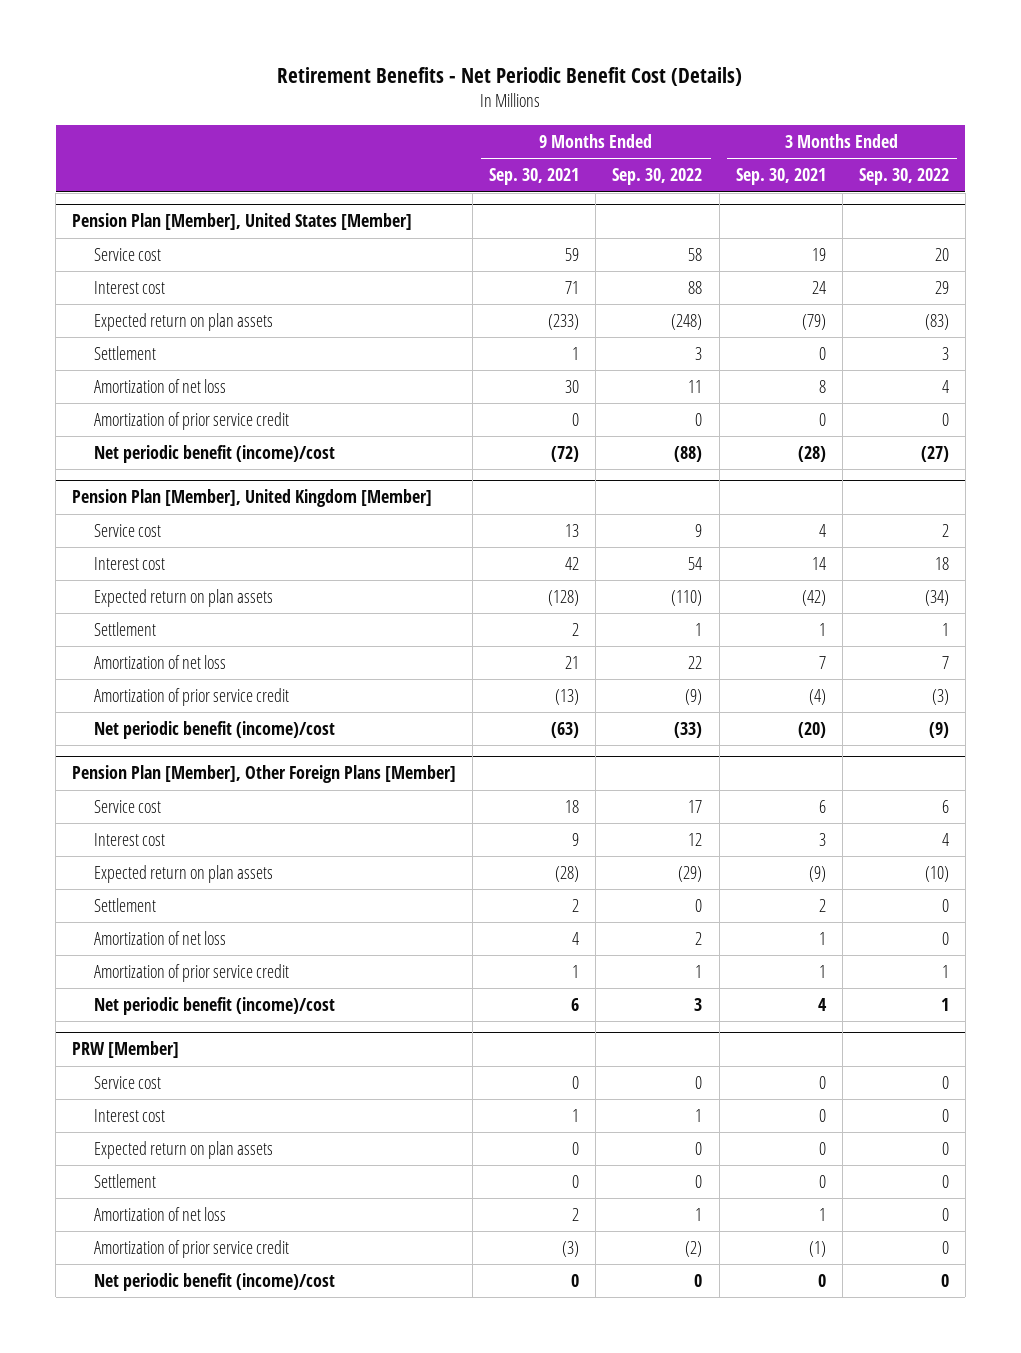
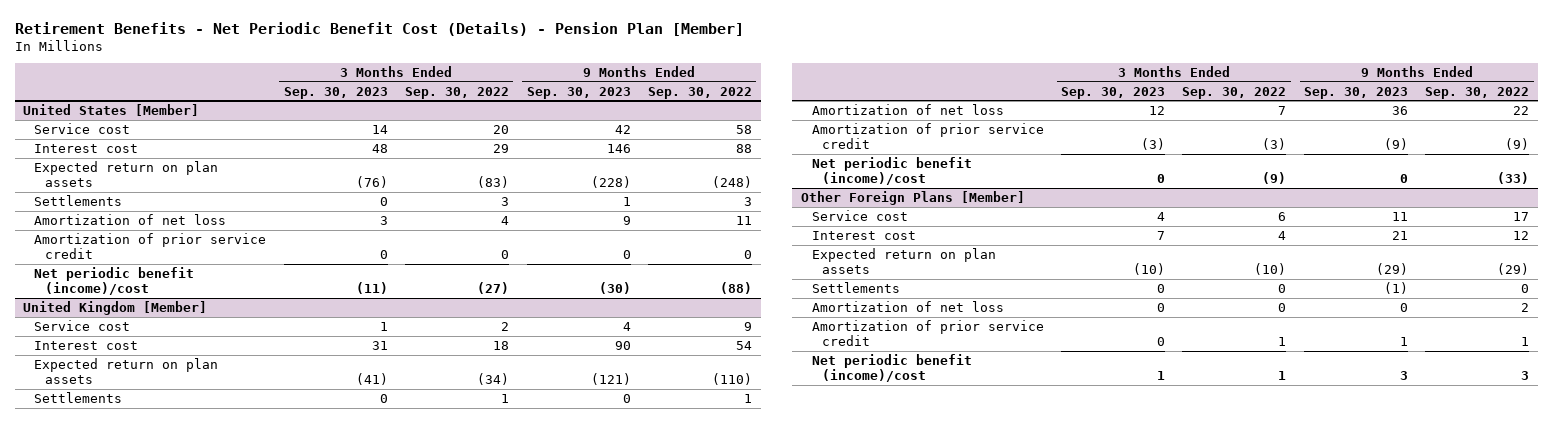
- Retirement Benefits - Net Periodic Benefit Cost (Details)
+ Retirement Benefits - Net Periodic Benefit Cost (Details) - Pension Plan [Member]
- | 9 Months Ended Sep. 30, 2021 | 9 Months Ended Sep. 30, 2022 | 3 Months Ended Sep. 30, 2021 | 3 Months Ended Sep. 30, 2022
+ | 3 Months Ended Sep. 30, 2023 | 3 Months Ended Sep. 30, 2022 | 9 Months Ended Sep. 30, 2023 | 9 Months Ended Sep. 30, 2022
- Pension Plan [Member], United States [Member]
+ United States [Member]
- Settlement | 1 | 3 | 0 | 3
+ Settlements | 0 | 3 | 1 | 3
- Pension Plan [Member], United Kingdom [Member]
+ United Kingdom [Member]
- Settlement | 2 | 1 | 1 | 1
+ Settlements | 0 | 1 | 0 | 1
- Pension Plan [Member], Other Foreign Plans [Member]
+ Other Foreign Plans [Member]
- Settlement | 2 | 0 | 2 | 0
+ Settlements | 0 | 0 | (1) | 0
- PRW [Member]
- Service cost | 0 | 0 | 0 | 0
- Interest cost | 1 | 1 | 0 | 0
- Expected return on plan assets | 0 | 0 | 0 | 0
- Settlement | 0 | 0 | 0 | 0
- Amortization of net loss | 2 | 1 | 1 | 0
- Amortization of prior service credit | (3) | (2) | (1) | 0
- Net periodic benefit (income)/cost | 0 | 0 | 0 | 0

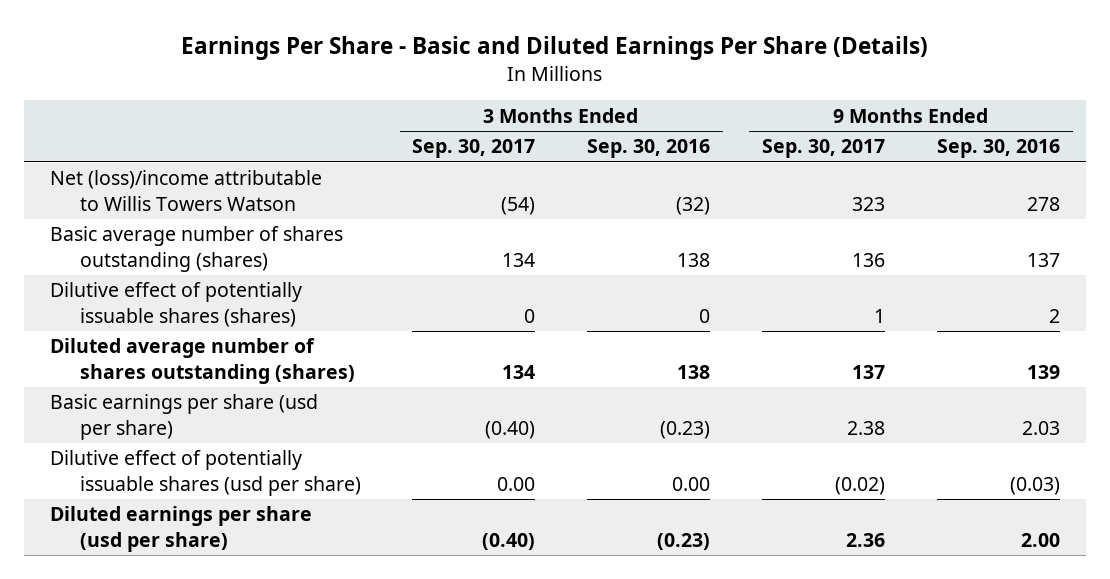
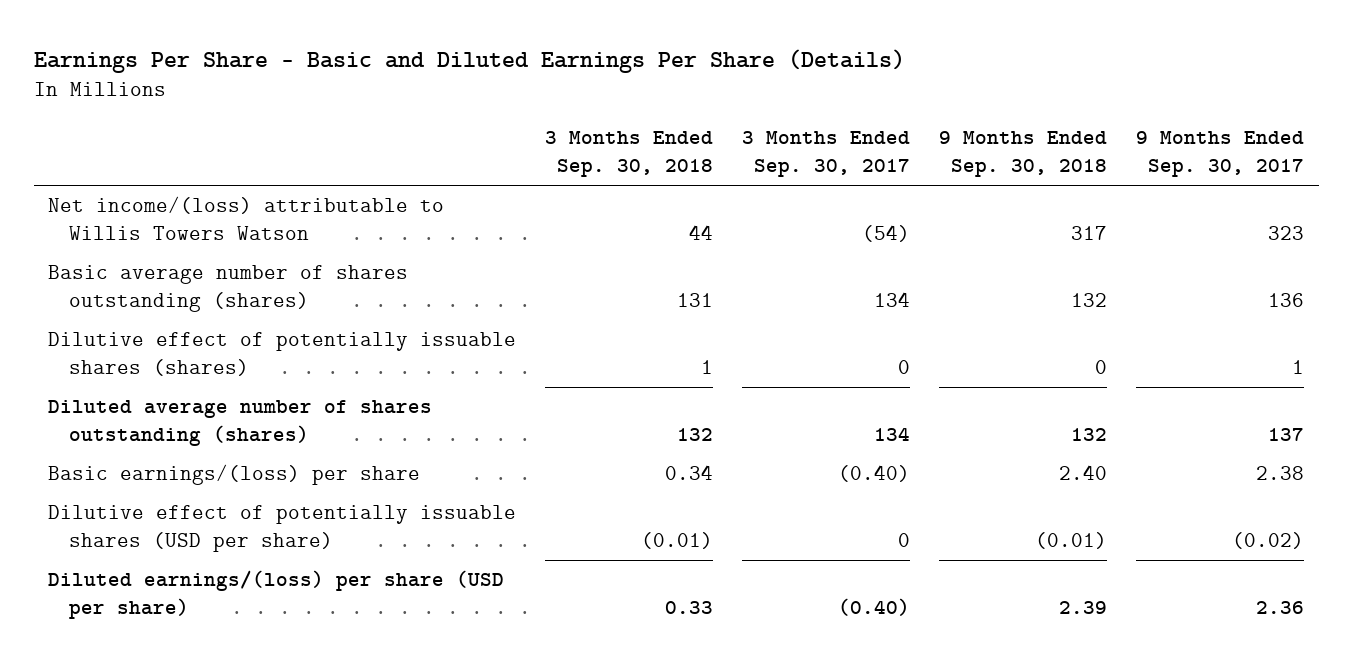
- | 3 Months Ended Sep. 30, 2017 | 3 Months Ended Sep. 30, 2016 | 9 Months Ended Sep. 30, 2017 | 9 Months Ended Sep. 30, 2016
+ | 3 Months Ended Sep. 30, 2018 | 3 Months Ended Sep. 30, 2017 | 9 Months Ended Sep. 30, 2018 | 9 Months Ended Sep. 30, 2017
- Net (loss)/income attributable to Willis Towers Watson | (54) | (32) | 323 | 278
+ Net income/(loss) attributable to Willis Towers Watson | 44 | (54) | 317 | 323
- Basic earnings per share (usd per share) | (0.40) | (0.23) | 2.38 | 2.03
- Dilutive effect of potentially issuable shares (usd per share) | 0.00 | 0.00 | (0.02) | (0.03)
- Diluted earnings per share (usd per share) | (0.40) | (0.23) | 2.36 | 2.00
+ Basic earnings/(loss) per share | 0.34 | (0.40) | 2.40 | 2.38
+ Dilutive effect of potentially issuable shares (USD per share) | (0.01) | 0 | (0.01) | (0.02)
+ Diluted earnings/(loss) per share (USD per share) | 0.33 | (0.40) | 2.39 | 2.36

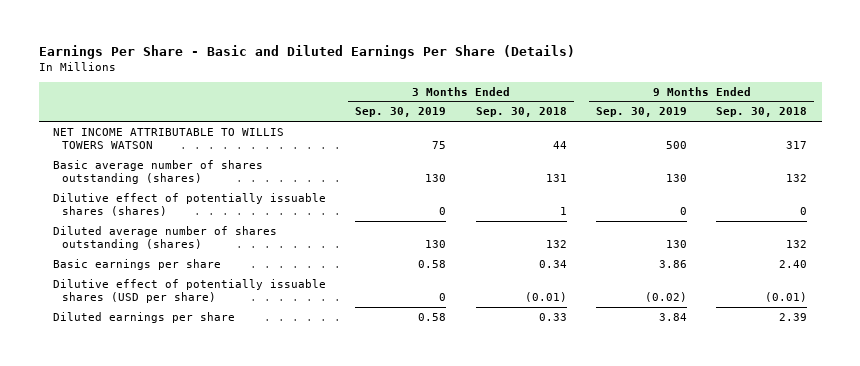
- | 3 Months Ended Sep. 30, 2018 | 3 Months Ended Sep. 30, 2017 | 9 Months Ended Sep. 30, 2018 | 9 Months Ended Sep. 30, 2017
+ | 3 Months Ended Sep. 30, 2019 | 3 Months Ended Sep. 30, 2018 | 9 Months Ended Sep. 30, 2019 | 9 Months Ended Sep. 30, 2018
- Net income/(loss) attributable to Willis Towers Watson | 44 | (54) | 317 | 323
+ NET INCOME ATTRIBUTABLE TO WILLIS TOWERS WATSON | 75 | 44 | 500 | 317
- Basic earnings/(loss) per share | 0.34 | (0.40) | 2.40 | 2.38
+ Basic earnings per share | 0.58 | 0.34 | 3.86 | 2.40
- Diluted earnings/(loss) per share (USD per share) | 0.33 | (0.40) | 2.39 | 2.36
+ Diluted earnings per share | 0.58 | 0.33 | 3.84 | 2.39

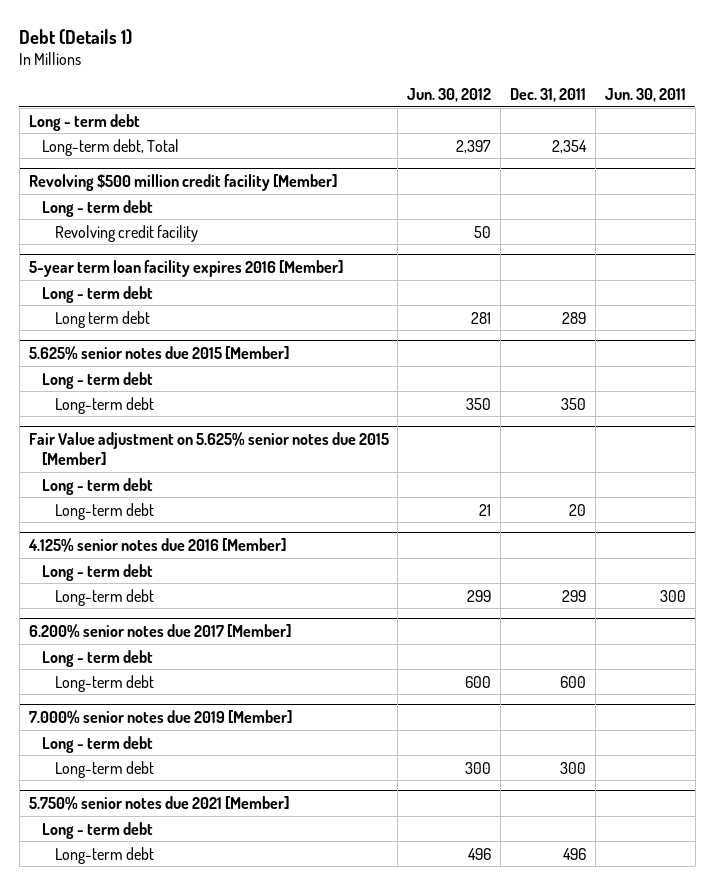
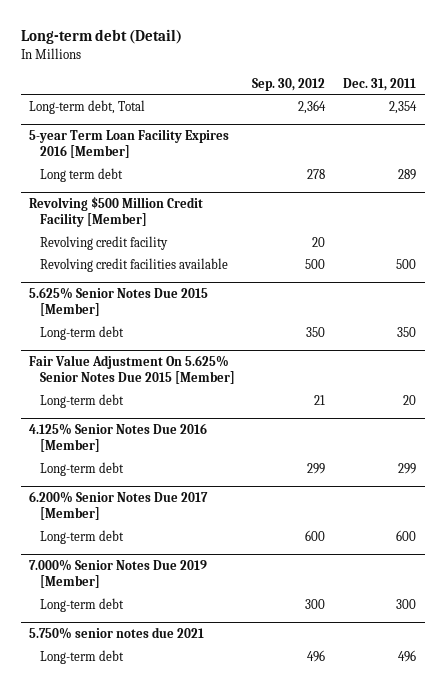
- Debt (Details 1)
+ Long-term debt (Detail)
- | Jun. 30, 2012 | Dec. 31, 2011 | Jun. 30, 2011
+ | Sep. 30, 2012 | Dec. 31, 2011
- Long - term debt
- Revolving $500 million credit facility [Member]
- Long - term debt
- Revolving credit facility | 50 | |
- 5-year term loan facility expires 2016 [Member]
- Long - term debt
+ 5-year Term Loan Facility Expires 2016 [Member]
- 5.625% senior notes due 2015 [Member]
- Long - term debt
+ Revolving $500 Million Credit Facility [Member]
+ Revolving credit facility | 20 |
+ Revolving credit facilities available | 500 | 500
+ 5.625% Senior Notes Due 2015 [Member]
- Fair Value adjustment on 5.625% senior notes due 2015 [Member]
- Long - term debt
+ Fair Value Adjustment On 5.625% Senior Notes Due 2015 [Member]
- 4.125% senior notes due 2016 [Member]
- Long - term debt
+ 4.125% Senior Notes Due 2016 [Member]
- 6.200% senior notes due 2017 [Member]
- Long - term debt
+ 6.200% Senior Notes Due 2017 [Member]
- 7.000% senior notes due 2019 [Member]
- Long - term debt
+ 7.000% Senior Notes Due 2019 [Member]
- 5.750% senior notes due 2021 [Member]
- Long - term debt
+ 5.750% senior notes due 2021

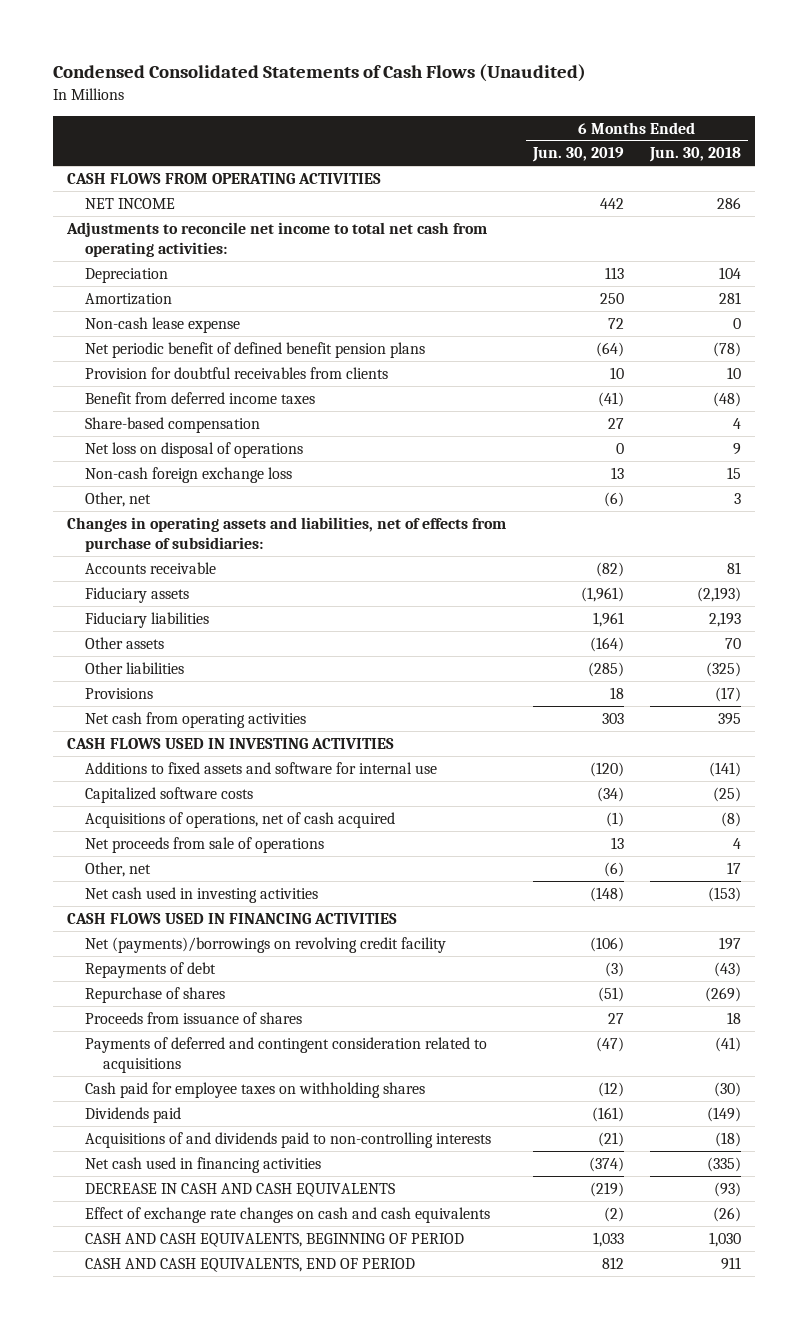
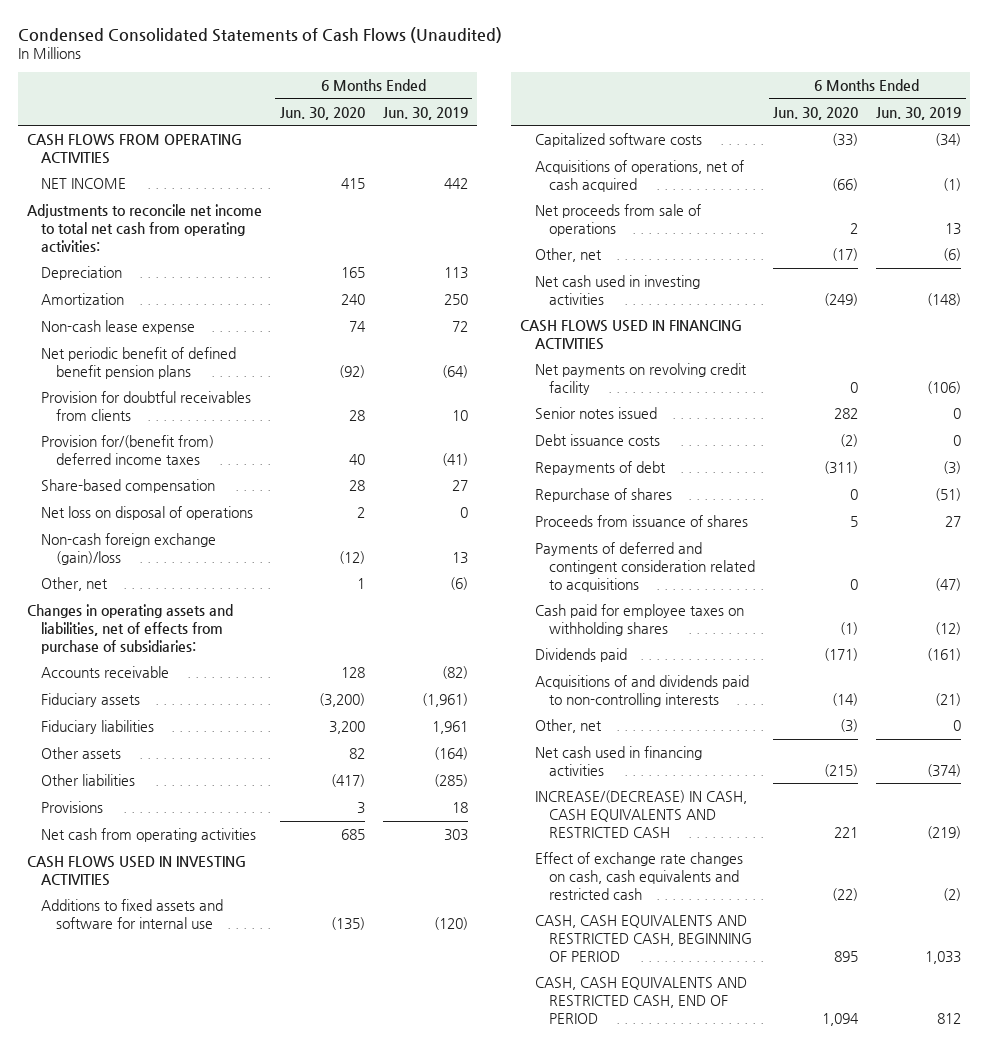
- | 6 Months Ended Jun. 30, 2019 | 6 Months Ended Jun. 30, 2018
+ | 6 Months Ended Jun. 30, 2020 | 6 Months Ended Jun. 30, 2019
- Benefit from deferred income taxes | (41) | (48)
+ Provision for/(benefit from) deferred income taxes | 40 | (41)
- Non-cash foreign exchange loss | 13 | 15
+ Non-cash foreign exchange (gain)/loss | (12) | 13
- Net (payments)/borrowings on revolving credit facility | (106) | 197
+ Net payments on revolving credit facility | 0 | (106)
+ Senior notes issued | 282 | 0
+ Debt issuance costs | (2) | 0
+ Other, net | (3) | 0
- DECREASE IN CASH AND CASH EQUIVALENTS | (219) | (93)
- Effect of exchange rate changes on cash and cash equivalents | (2) | (26)
- CASH AND CASH EQUIVALENTS, BEGINNING OF PERIOD | 1,033 | 1,030
- CASH AND CASH EQUIVALENTS, END OF PERIOD | 812 | 911
+ INCREASE/(DECREASE) IN CASH, CASH EQUIVALENTS AND RESTRICTED CASH | 221 | (219)
+ Effect of exchange rate changes on cash, cash equivalents and restricted cash | (22) | (2)
+ CASH, CASH EQUIVALENTS AND RESTRICTED CASH, BEGINNING OF PERIOD | 895 | 1,033
+ CASH, CASH EQUIVALENTS AND RESTRICTED CASH, END OF PERIOD | 1,094 | 812

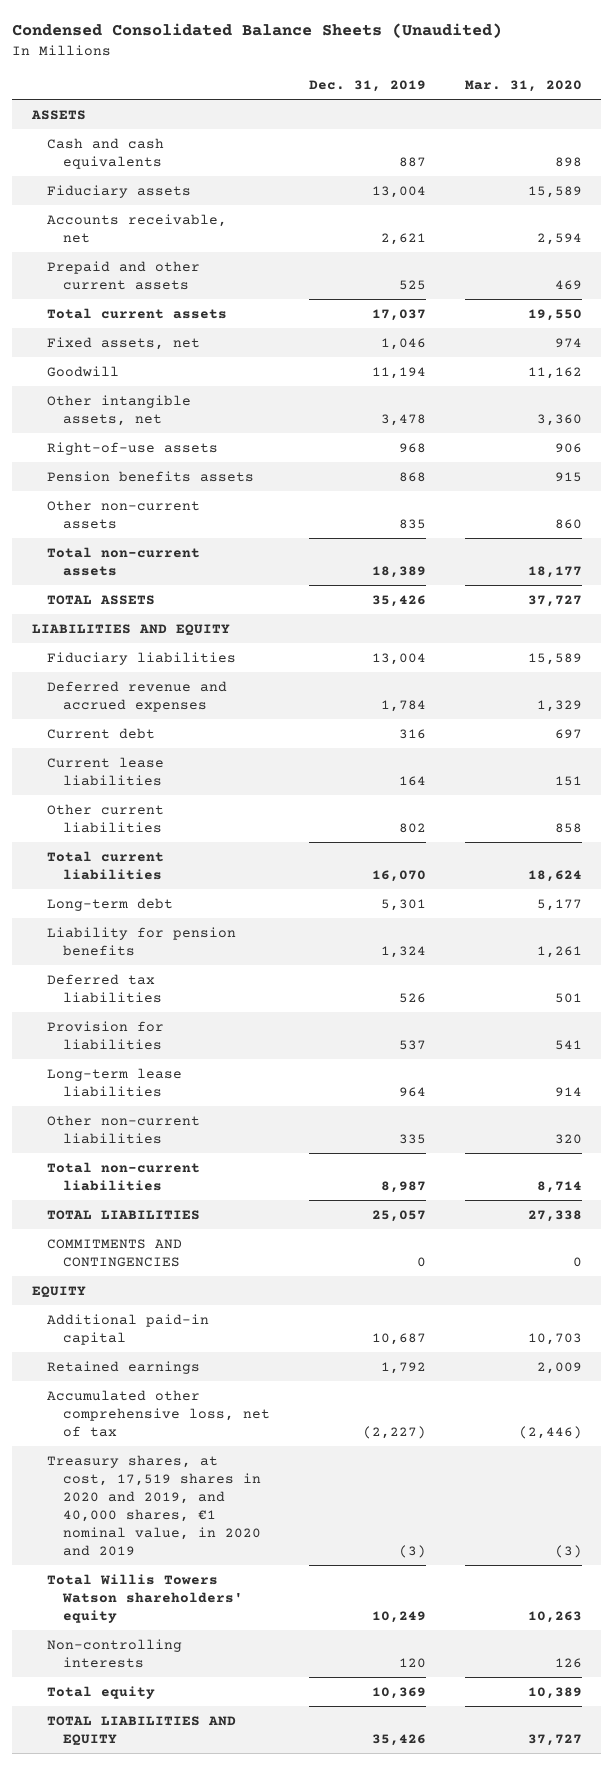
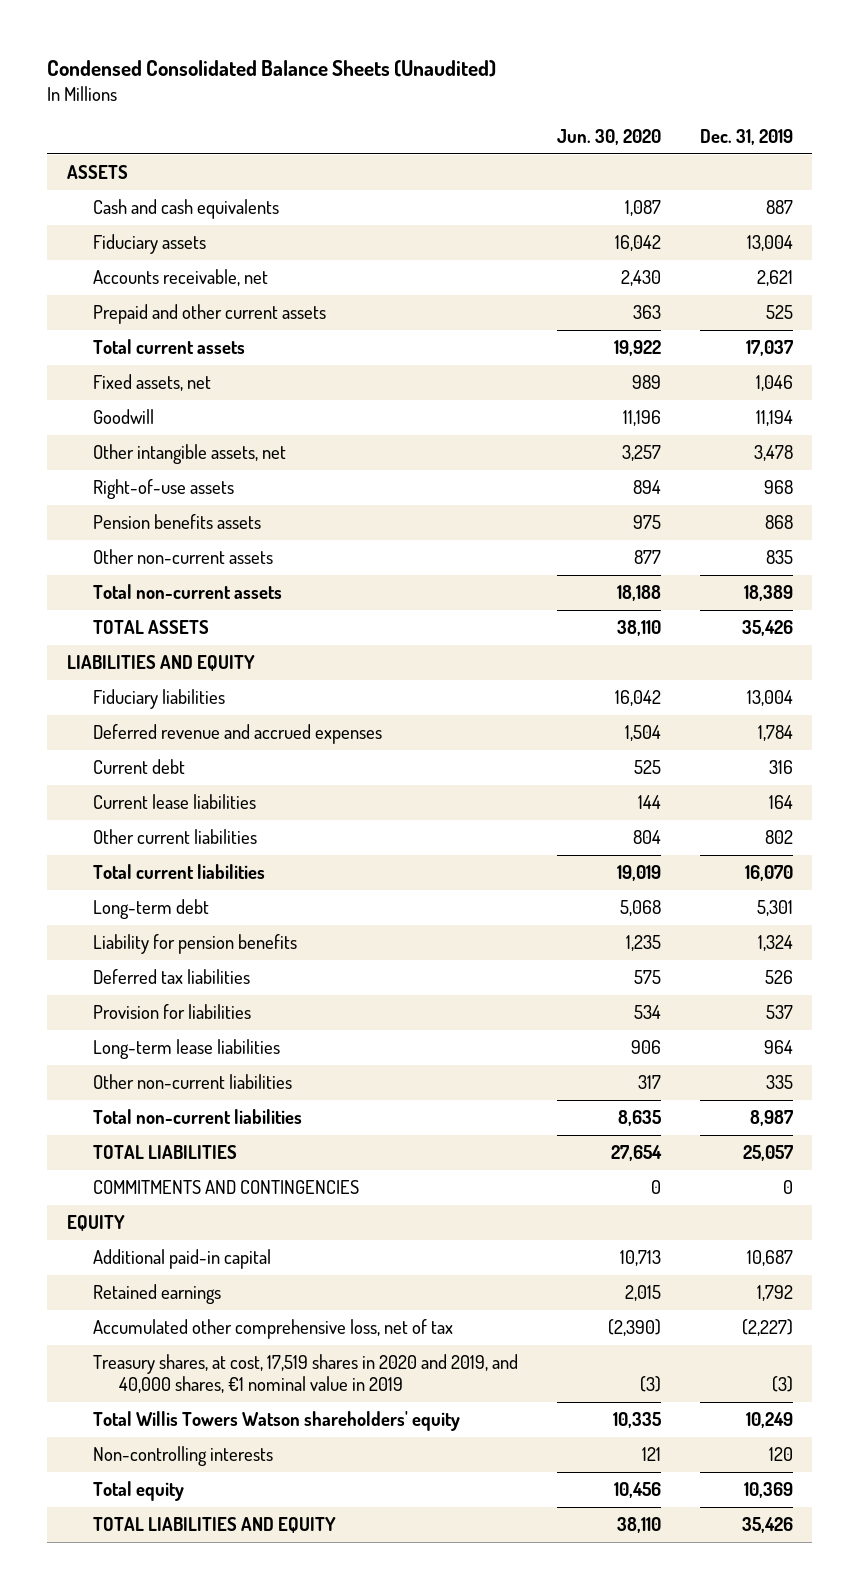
- | Dec. 31, 2019 | Mar. 31, 2020
+ | Jun. 30, 2020 | Dec. 31, 2019
- Treasury shares, at cost, 17,519 shares in 2020 and 2019, and 40,000 shares, €1 nominal value, in 2020 and 2019 | (3) | (3)
+ Treasury shares, at cost, 17,519 shares in 2020 and 2019, and 40,000 shares, €1 nominal value in 2019 | (3) | (3)

